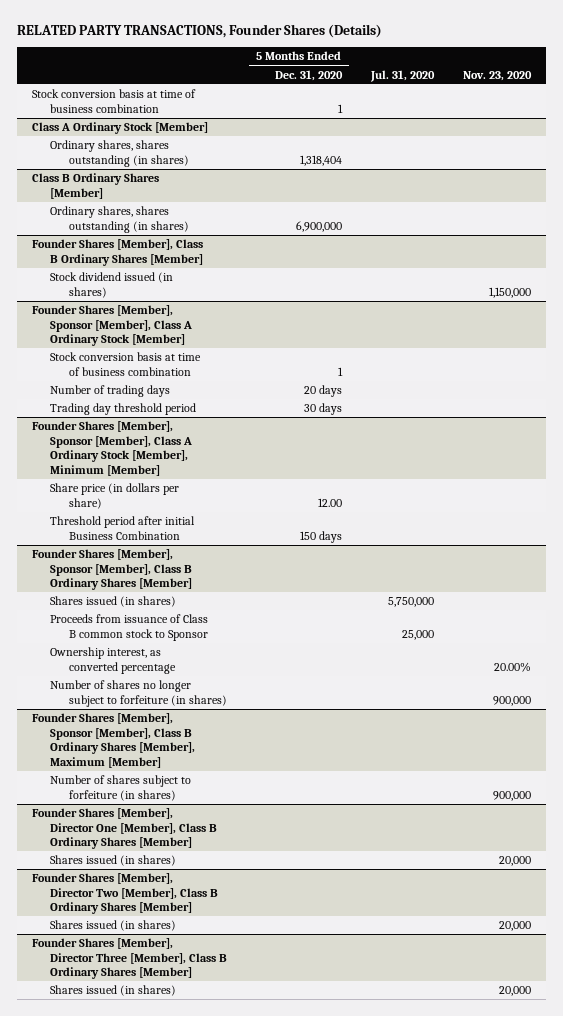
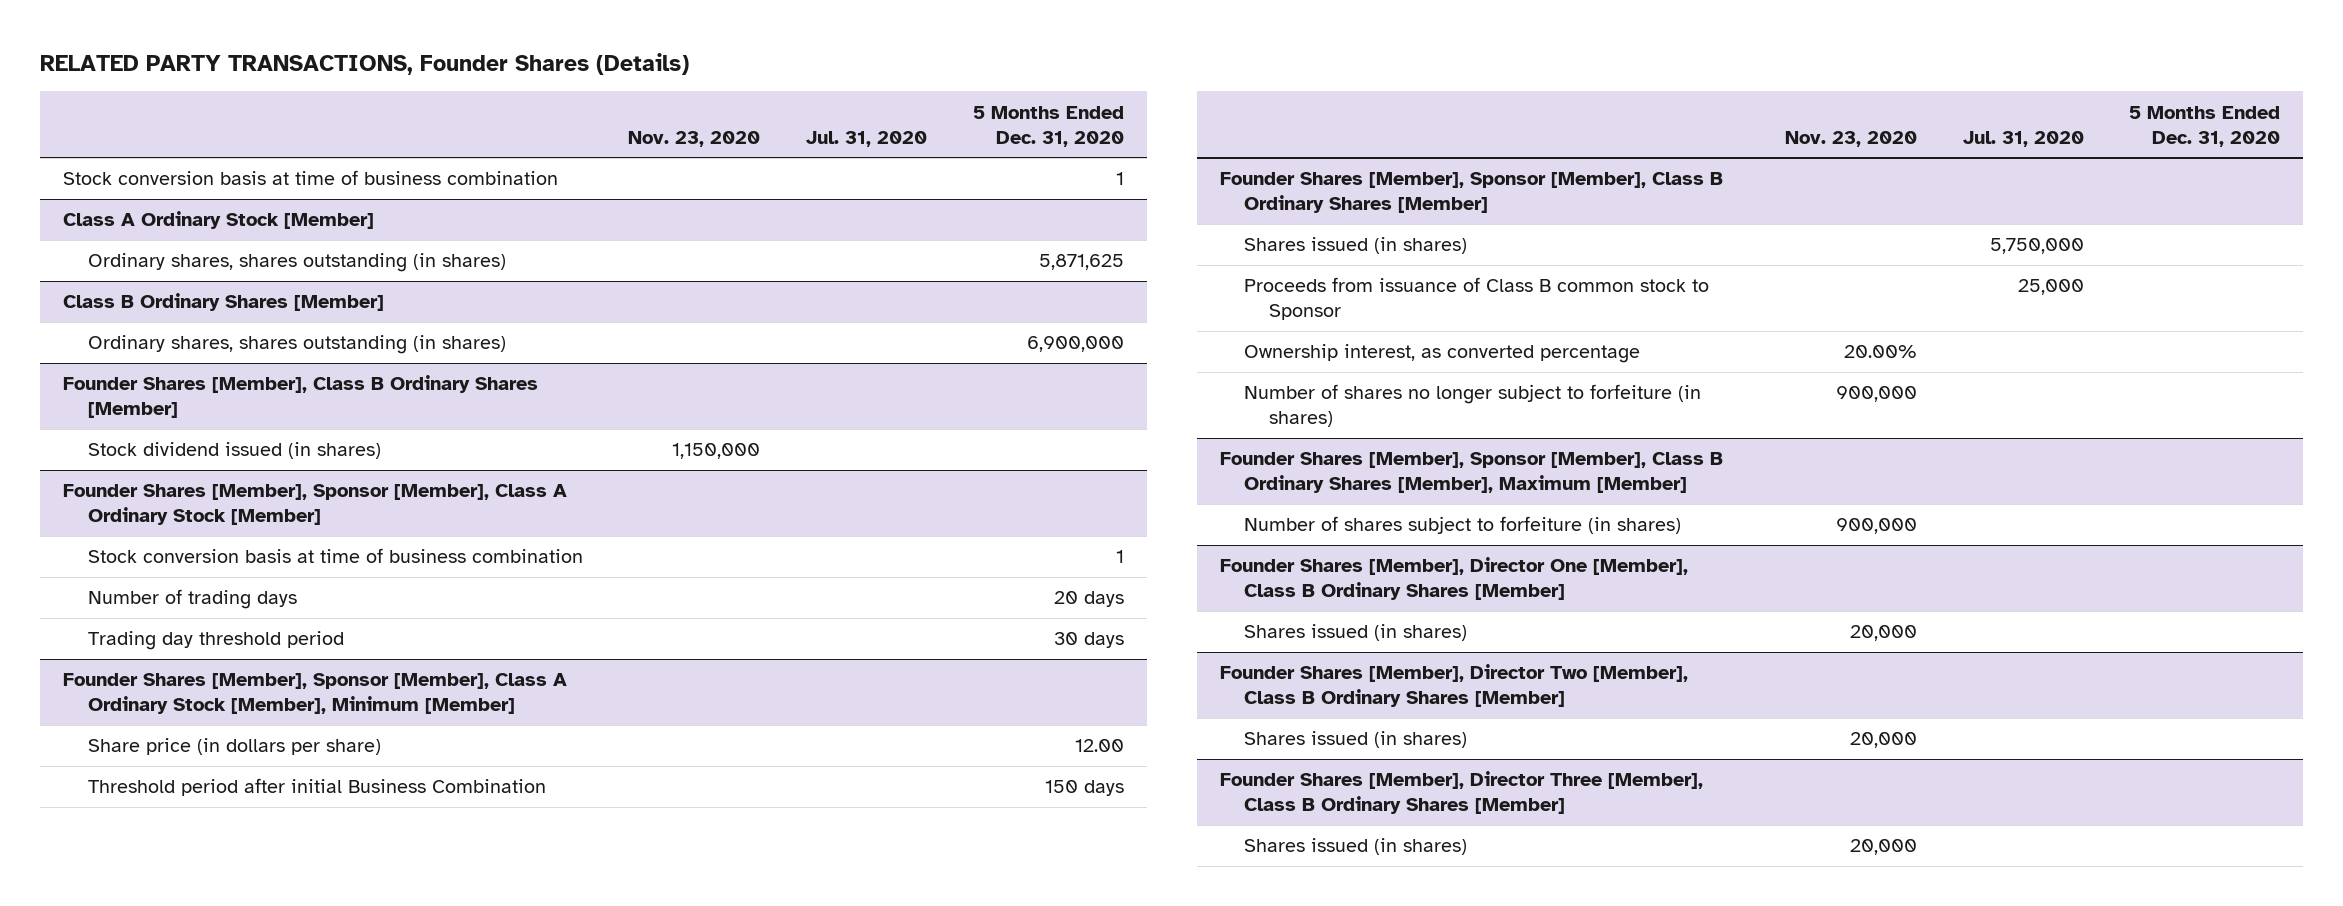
- | 5 Months Ended Dec. 31, 2020 | Jul. 31, 2020 | Nov. 23, 2020
+ | Nov. 23, 2020 | Jul. 31, 2020 | 5 Months Ended Dec. 31, 2020
@ Class A Ordinary Stock [Member]
- Ordinary shares, shares outstanding (in shares) | 1,318,404 | |
+ Ordinary shares, shares outstanding (in shares) | | | 5,871,625

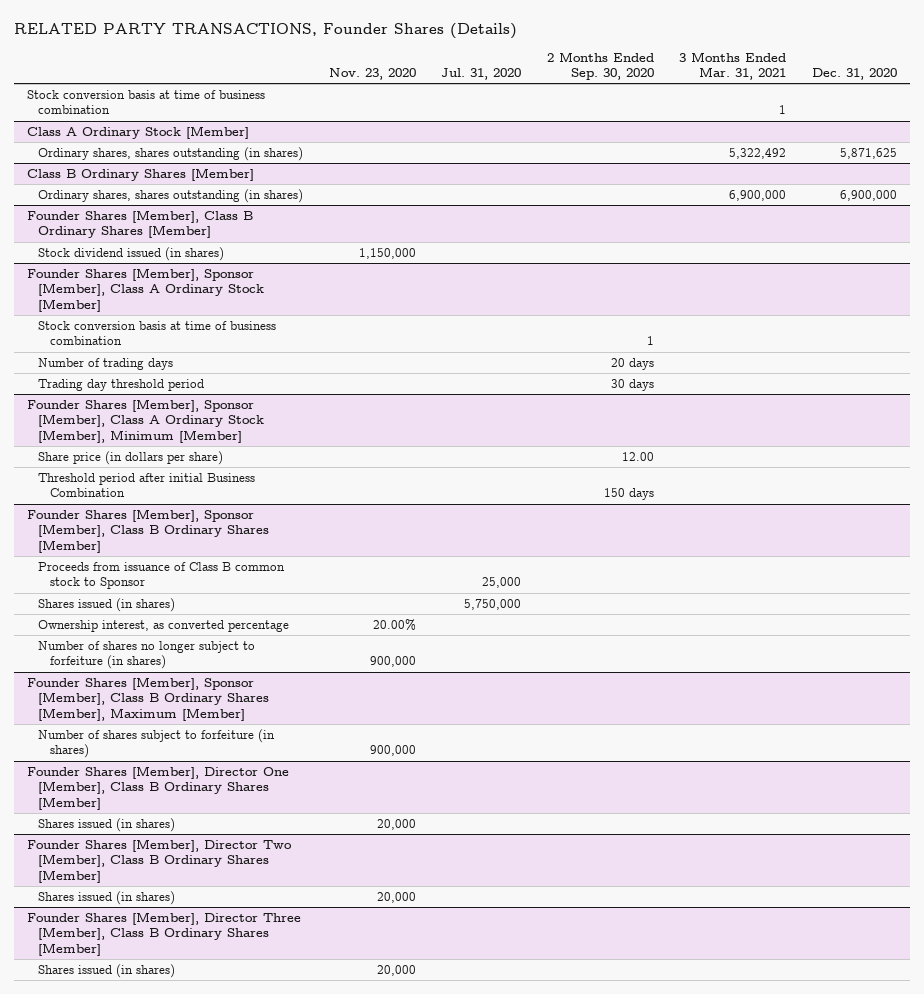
- | Nov. 23, 2020 | Jul. 31, 2020 | 5 Months Ended Dec. 31, 2020
+ | Nov. 23, 2020 | Jul. 31, 2020 | 2 Months Ended Sep. 30, 2020 | 3 Months Ended Mar. 31, 2021 | Dec. 31, 2020
@ Founder Shares [Member], Sponsor [Member], Class B Ordinary Shares [Member]
moved down: Shares issued (in shares) | | 5,750,000 | | |

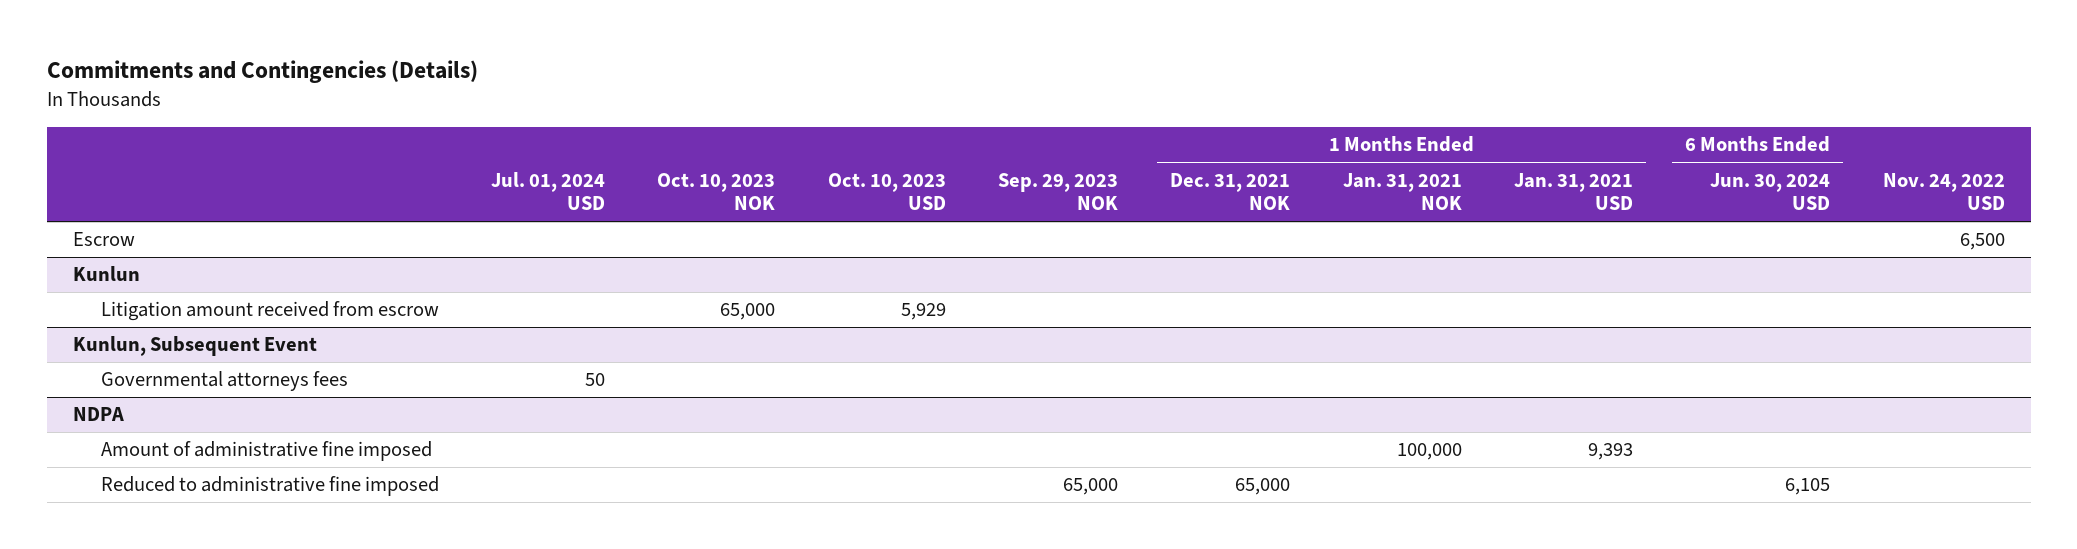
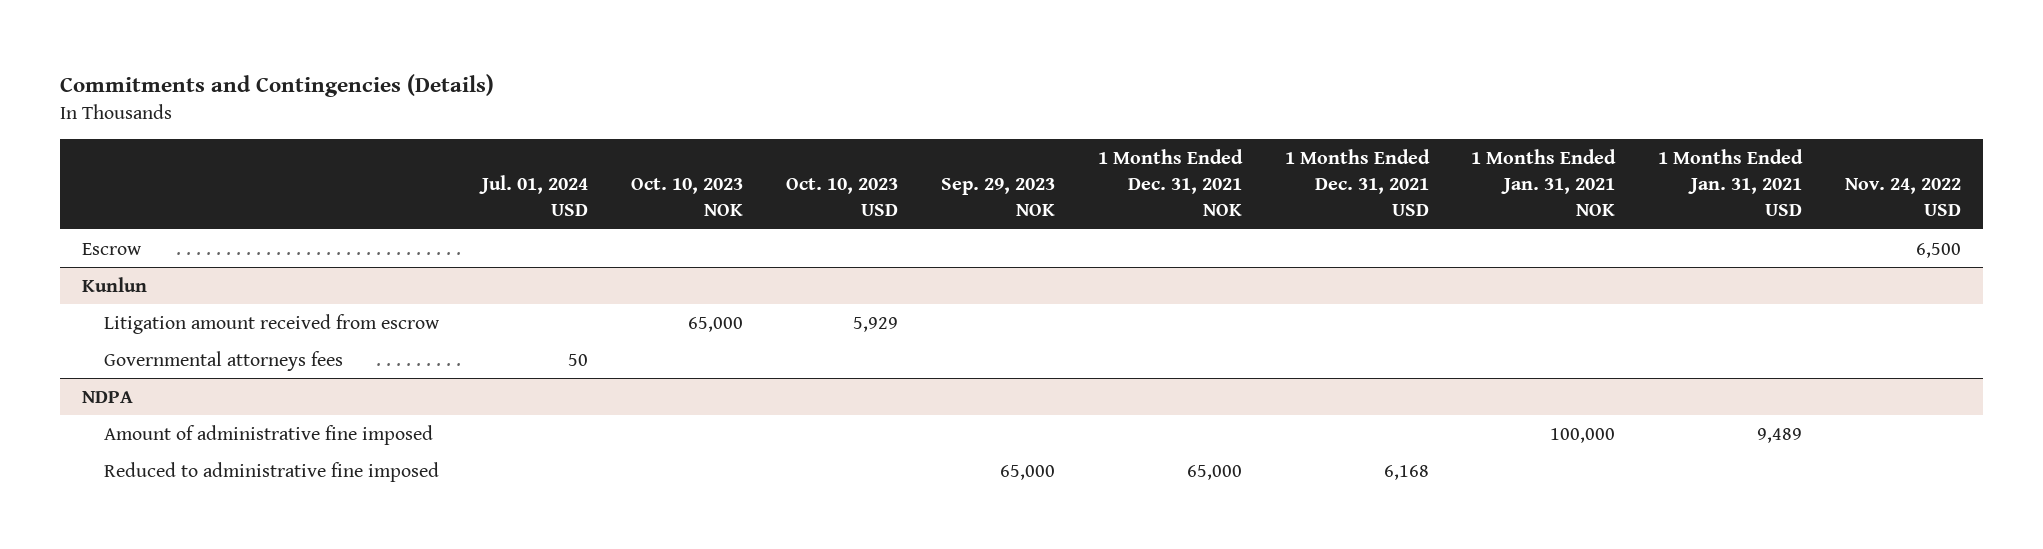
- | Jul. 01, 2024 USD | Oct. 10, 2023 NOK | Oct. 10, 2023 USD | Sep. 29, 2023 NOK | 1 Months Ended Dec. 31, 2021 NOK | 1 Months Ended Jan. 31, 2021 NOK | 1 Months Ended Jan. 31, 2021 USD | 6 Months Ended Jun. 30, 2024 USD | Nov. 24, 2022 USD
+ | Jul. 01, 2024 USD | Oct. 10, 2023 NOK | Oct. 10, 2023 USD | Sep. 29, 2023 NOK | 1 Months Ended Dec. 31, 2021 NOK | 1 Months Ended Dec. 31, 2021 USD | 1 Months Ended Jan. 31, 2021 NOK | 1 Months Ended Jan. 31, 2021 USD | Nov. 24, 2022 USD
- Kunlun, Subsequent Event
- Governmental attorneys fees | 50 | | | | | | | |
@ Kunlun
+ Governmental attorneys fees | 50 | | | | | | | |
@ NDPA
- Amount of administrative fine imposed | | | | | | 100,000 | 9,393 | |
+ Amount of administrative fine imposed | | | | | | | 100,000 | 9,489 |

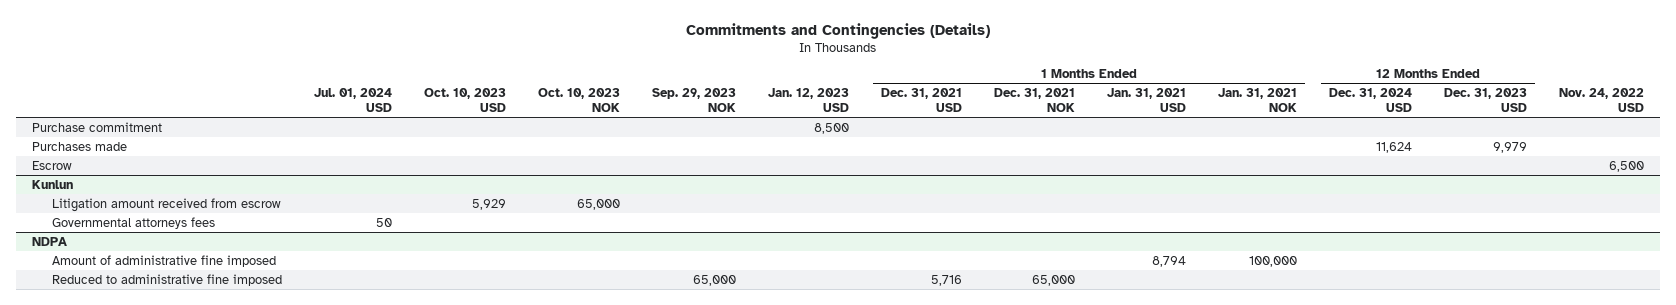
- | Jul. 01, 2024 USD | Oct. 10, 2023 NOK | Oct. 10, 2023 USD | Sep. 29, 2023 NOK | 1 Months Ended Dec. 31, 2021 NOK | 1 Months Ended Dec. 31, 2021 USD | 1 Months Ended Jan. 31, 2021 NOK | 1 Months Ended Jan. 31, 2021 USD | Nov. 24, 2022 USD
+ | Jul. 01, 2024 USD | Oct. 10, 2023 USD | Oct. 10, 2023 NOK | Sep. 29, 2023 NOK | Jan. 12, 2023 USD | 1 Months Ended Dec. 31, 2021 USD | 1 Months Ended Dec. 31, 2021 NOK | 1 Months Ended Jan. 31, 2021 USD | 1 Months Ended Jan. 31, 2021 NOK | 12 Months Ended Dec. 31, 2024 USD | 12 Months Ended Dec. 31, 2023 USD | Nov. 24, 2022 USD
+ Purchase commitment | | | | | 8,500 | | | | | | |
+ Purchases made | | | | | | | | | | 11,624 | 9,979 |
@ NDPA
- Amount of administrative fine imposed | | | | | | | 100,000 | 9,489 |
- Reduced to administrative fine imposed | | | | 65,000 | 65,000 | 6,168 | | |
+ Amount of administrative fine imposed | | | | | | | | 8,794 | 100,000 | | |
+ Reduced to administrative fine imposed | | | | 65,000 | | 5,716 | 65,000 | | | | |

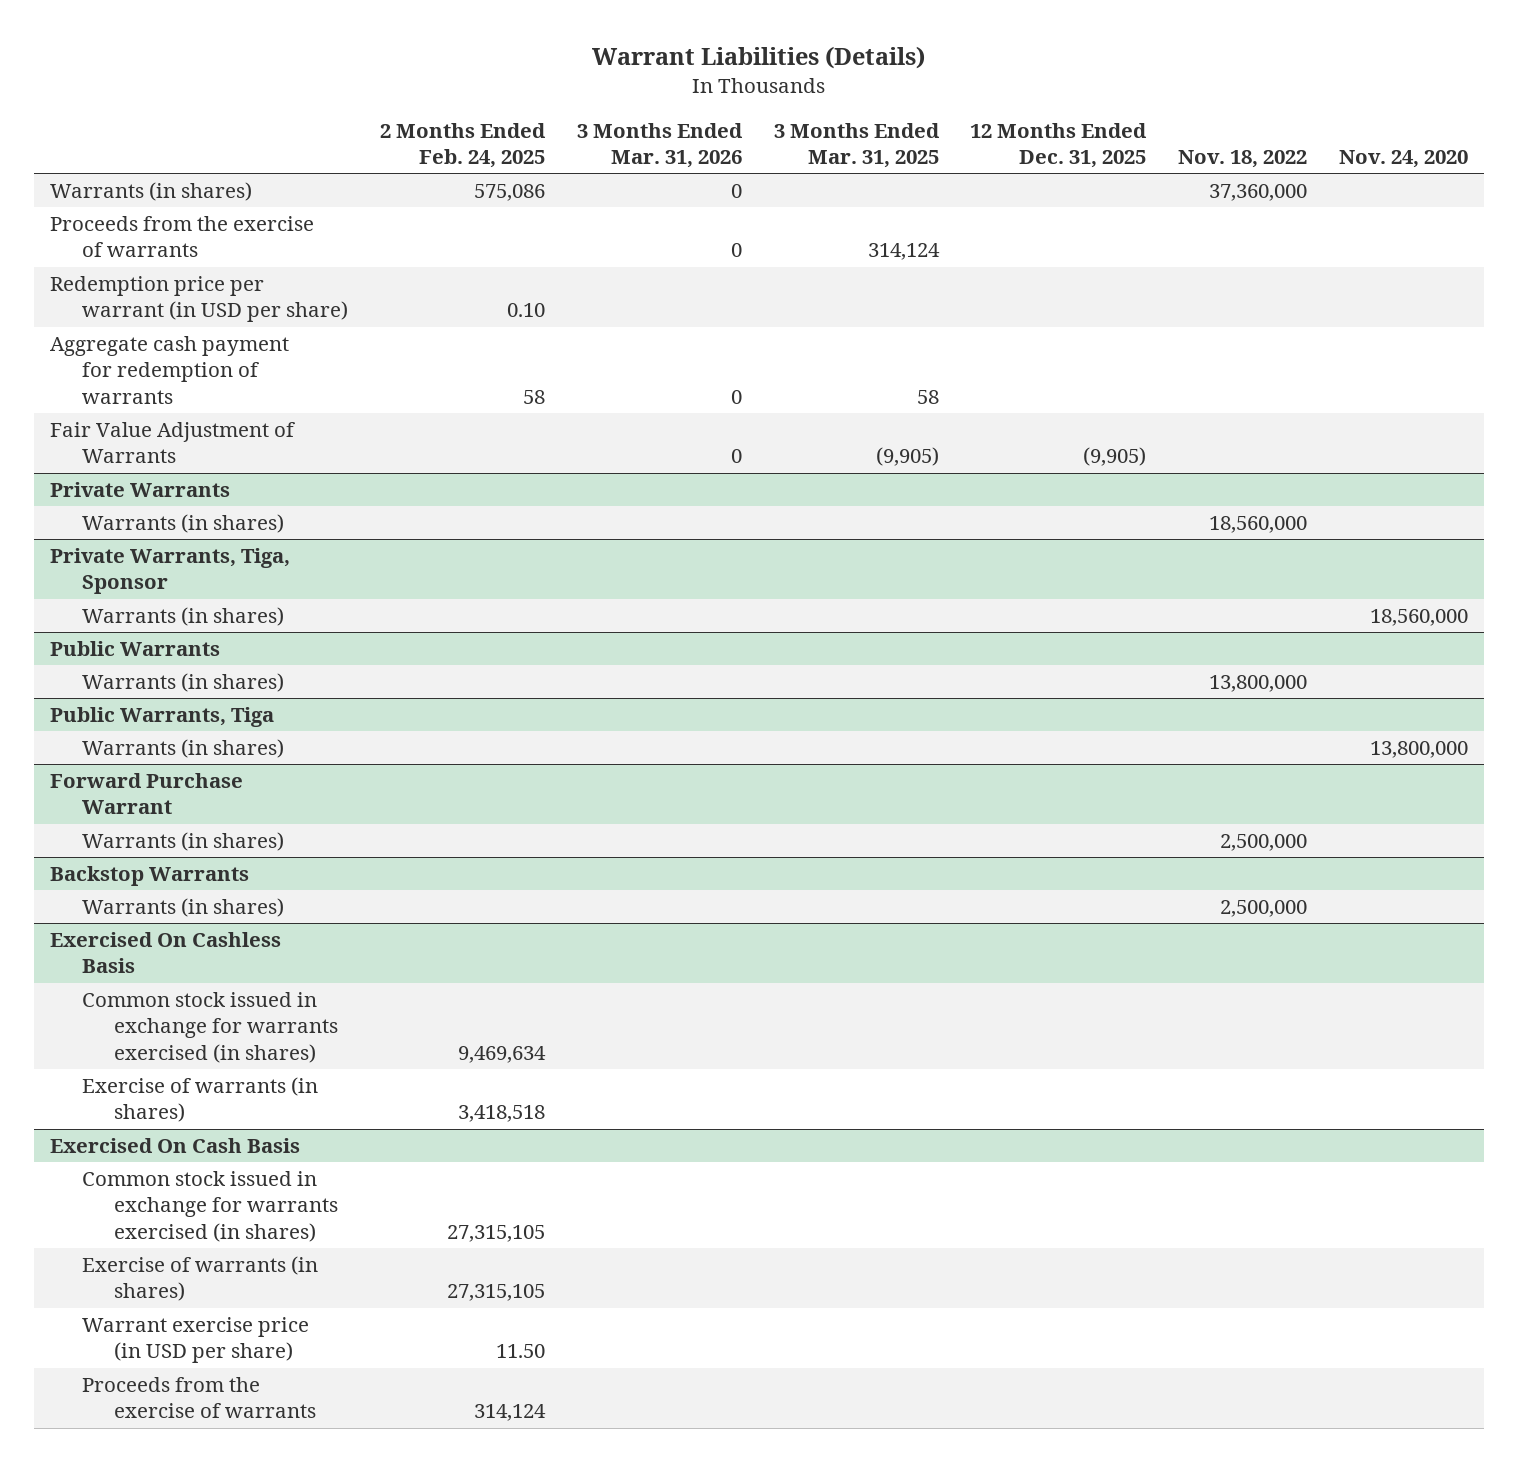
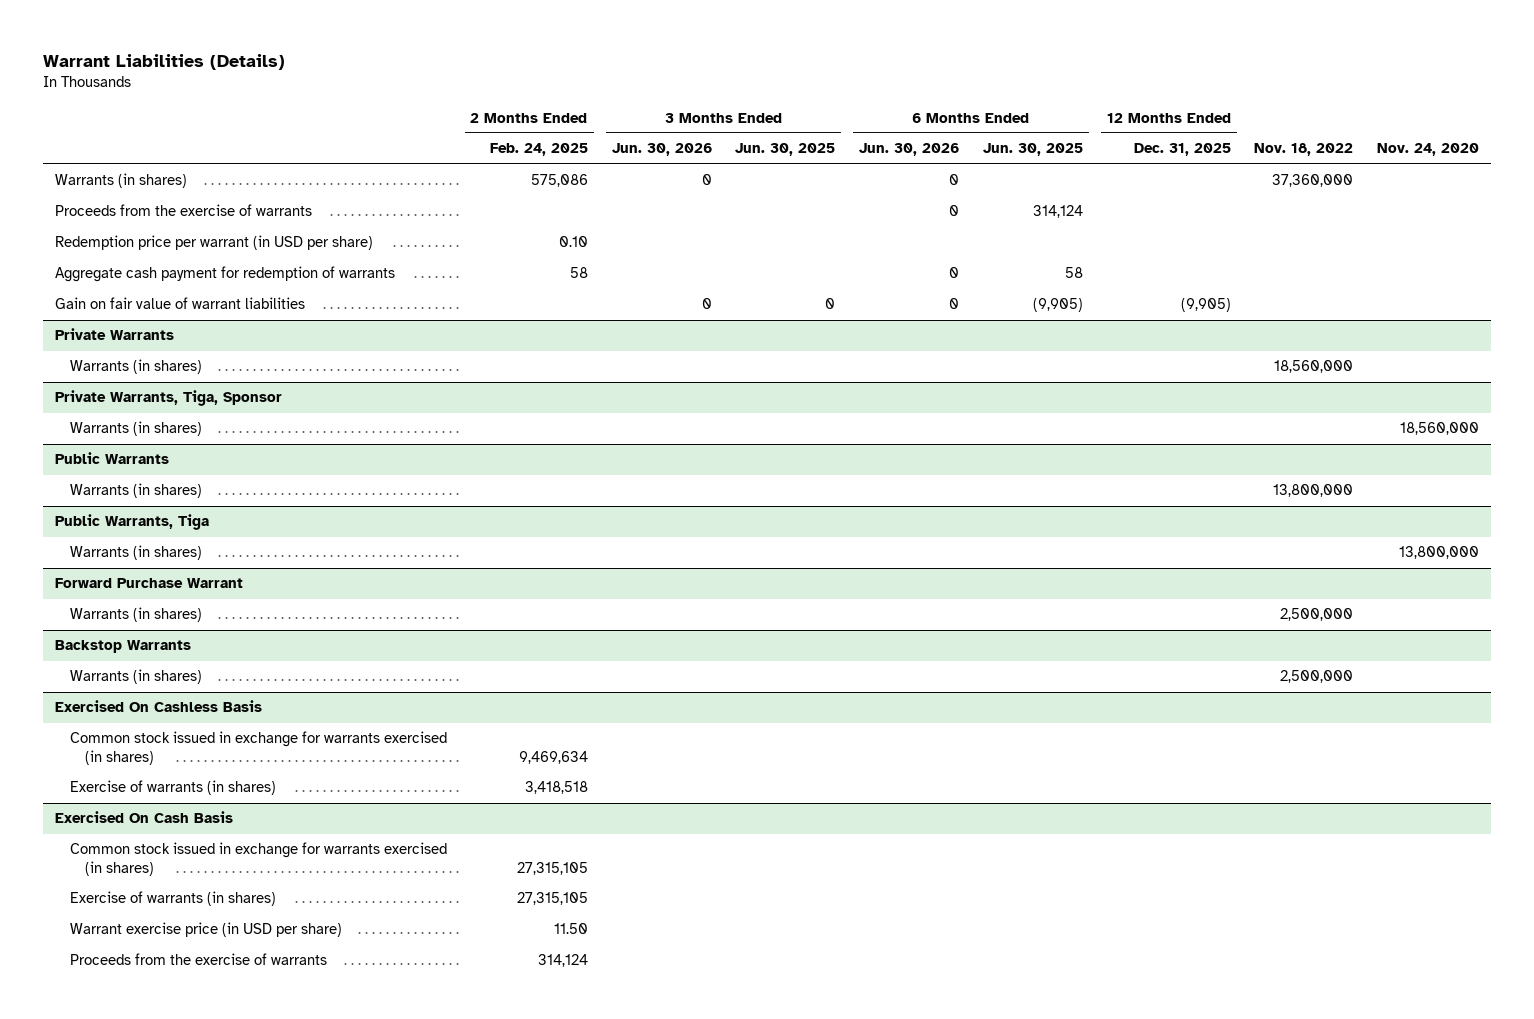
- | 2 Months Ended Feb. 24, 2025 | 3 Months Ended Mar. 31, 2026 | 3 Months Ended Mar. 31, 2025 | 12 Months Ended Dec. 31, 2025 | Nov. 18, 2022 | Nov. 24, 2020
+ | 2 Months Ended Feb. 24, 2025 | 3 Months Ended Jun. 30, 2026 | 3 Months Ended Jun. 30, 2025 | 6 Months Ended Jun. 30, 2026 | 6 Months Ended Jun. 30, 2025 | 12 Months Ended Dec. 31, 2025 | Nov. 18, 2022 | Nov. 24, 2020
- Fair Value Adjustment of Warrants | | 0 | (9,905) | (9,905) | |
+ Gain on fair value of warrant liabilities | | 0 | 0 | 0 | (9,905) | (9,905) | |

